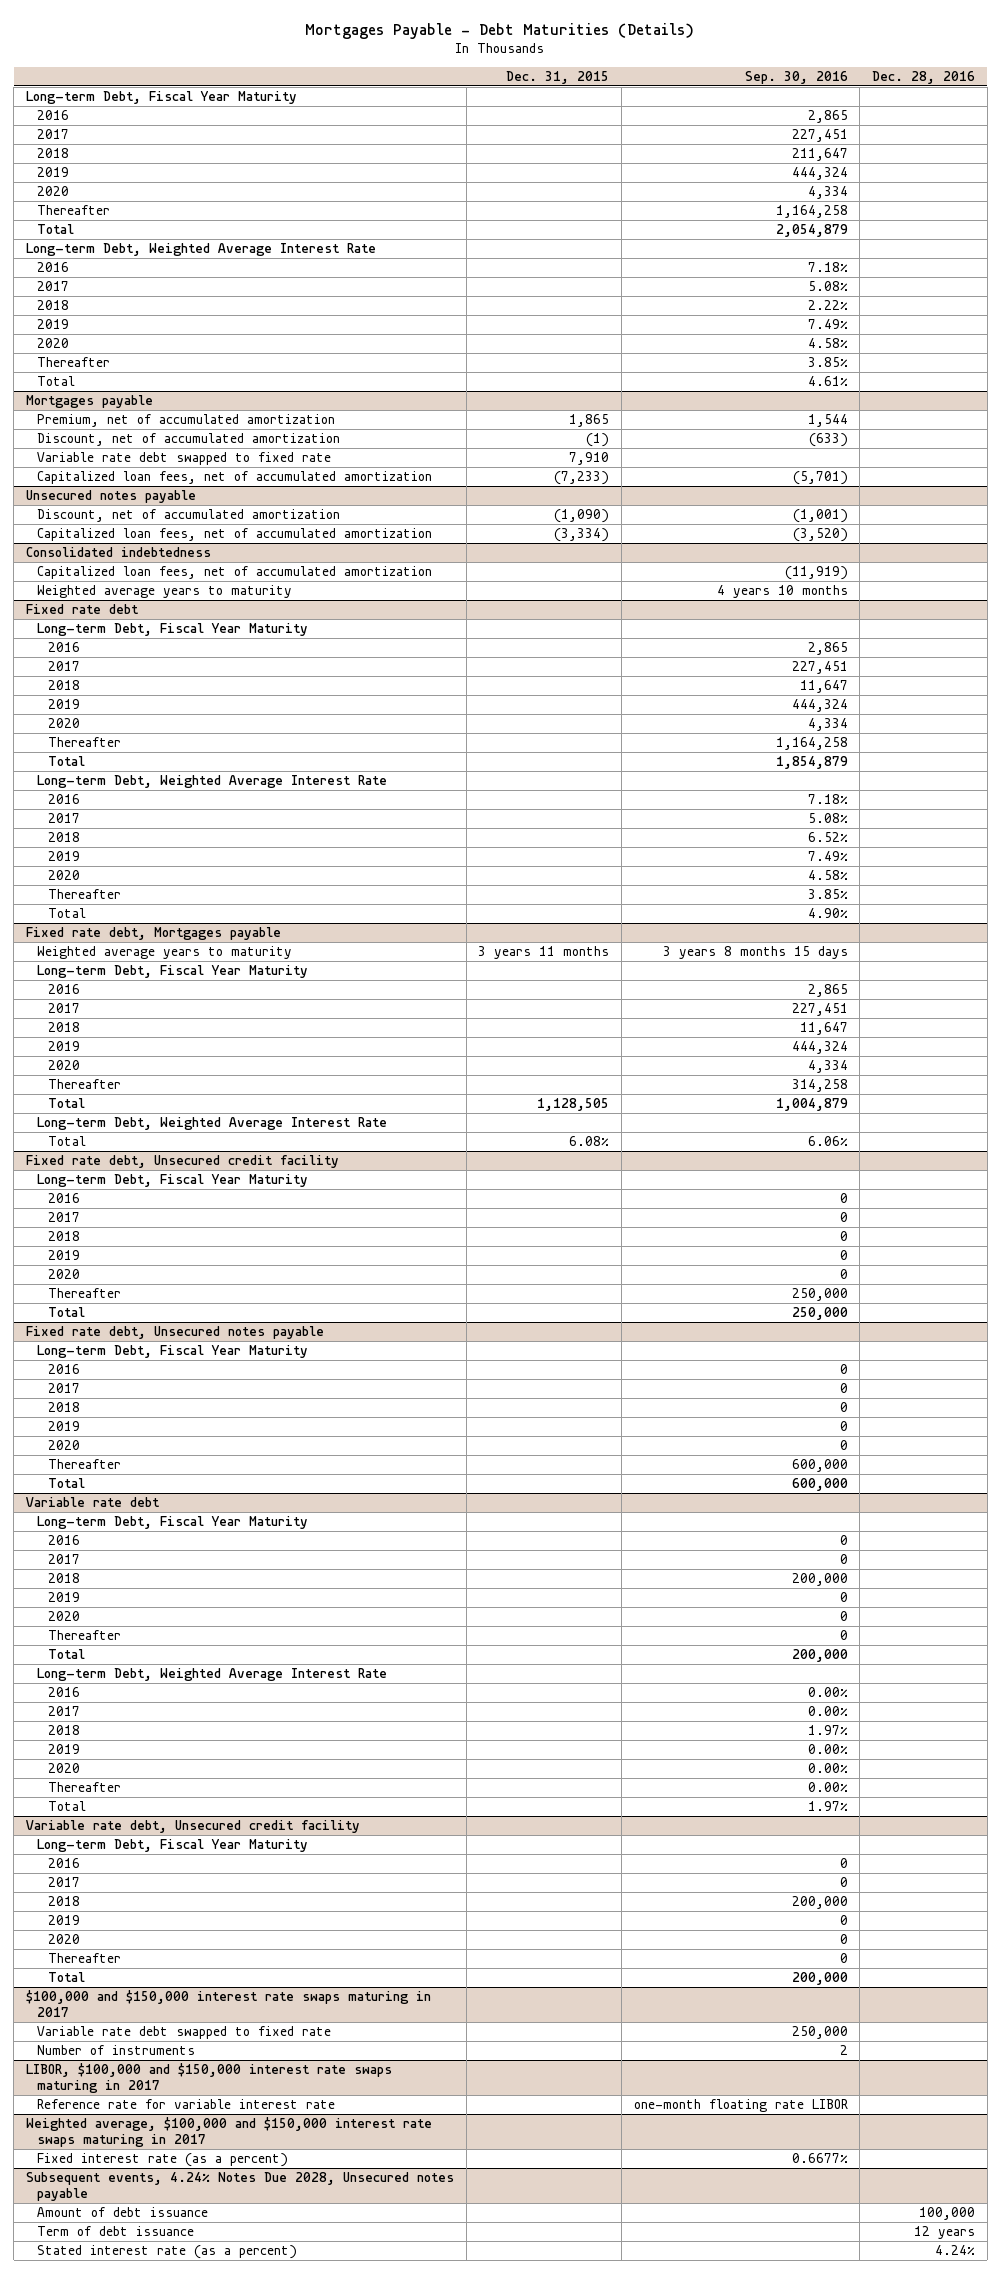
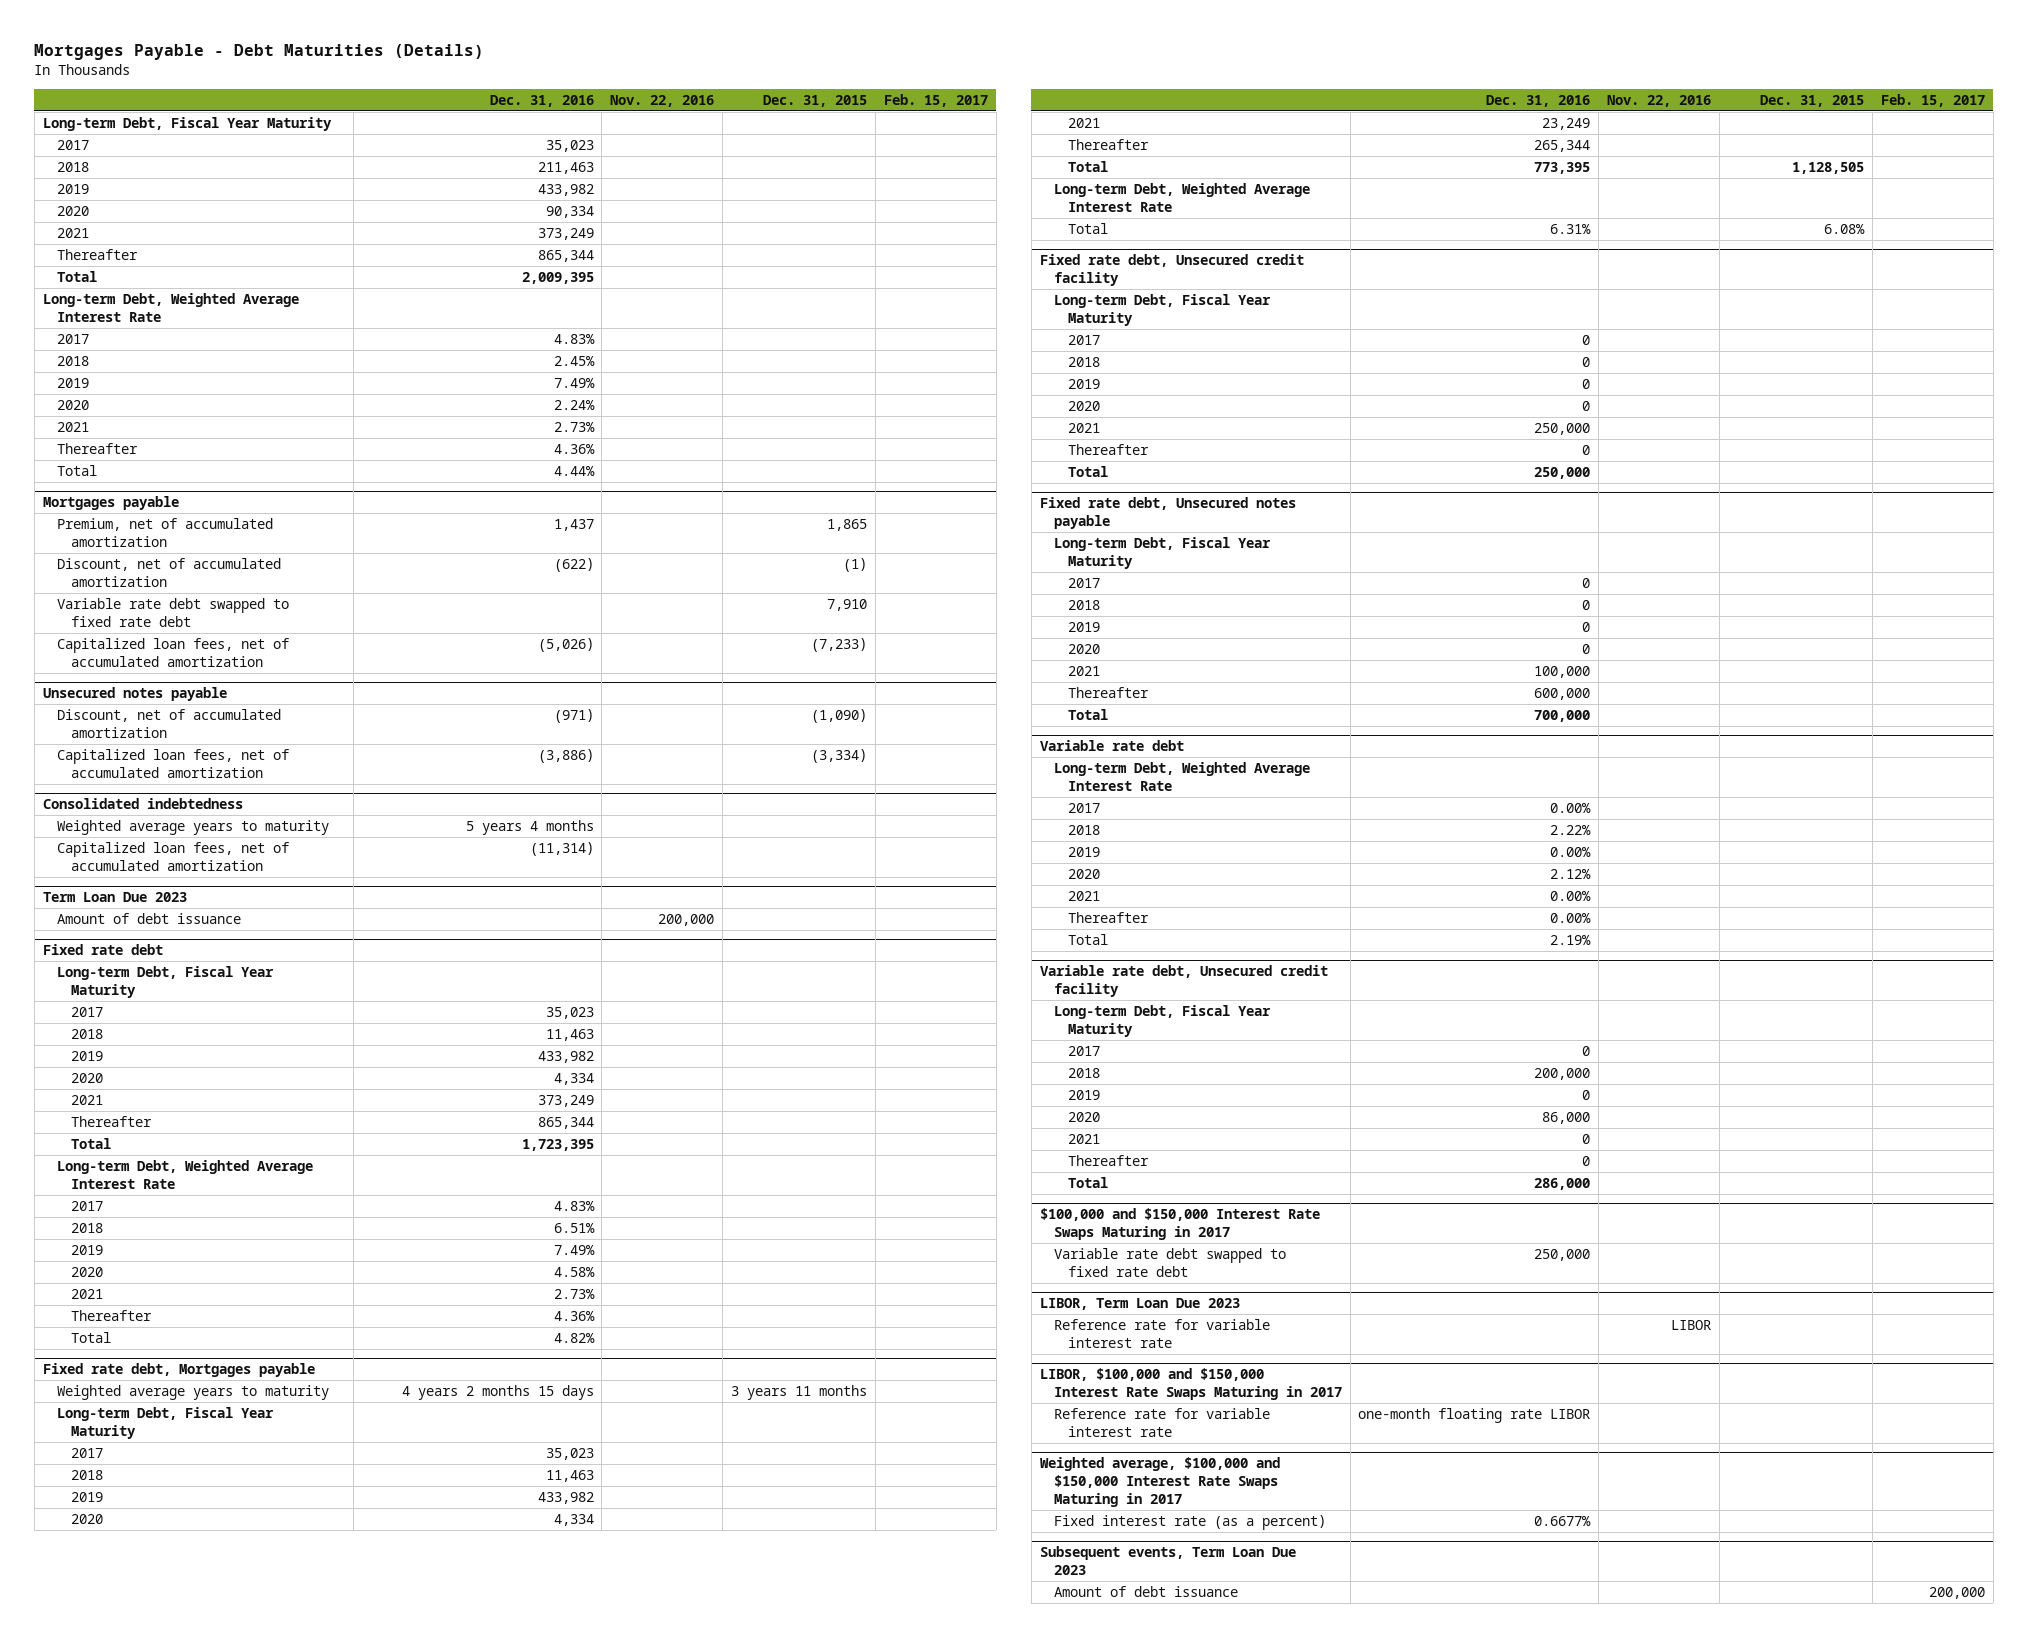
- | Dec. 31, 2015 | Sep. 30, 2016 | Dec. 28, 2016
+ | Dec. 31, 2016 | Nov. 22, 2016 | Dec. 31, 2015 | Feb. 15, 2017
- 2016 | | 2,865 |
+ 2021 | 373,249 | | |
- 2016 | | 7.18% |
+ 2021 | 2.73% | | |
@ Mortgages payable
- Variable rate debt swapped to fixed rate | 7,910 | |
+ Variable rate debt swapped to fixed rate debt | | | 7,910 |
@ Consolidated indebtedness
moved down: Capitalized loan fees, net of accumulated amortization | (11,314) | | |
+ Term Loan Due 2023
+ Amount of debt issuance | | 200,000 | |
@ Fixed rate debt
- 2016 | | 2,865 |
+ 2021 | 373,249 | | |
- 2016 | | 7.18% |
+ 2021 | 2.73% | | |
@ Fixed rate debt, Mortgages payable
- 2016 | | 2,865 |
+ 2021 | 23,249 | | |
@ Fixed rate debt, Unsecured credit facility
- 2016 | | 0 |
+ 2021 | 250,000 | | |
@ Fixed rate debt, Unsecured notes payable
- 2016 | | 0 |
+ 2021 | 100,000 | | |
@ Variable rate debt
- Long-term Debt, Fiscal Year Maturity
- 2016 | | 0 |
- 2017 | | 0 |
- 2018 | | 200,000 |
- 2019 | | 0 |
- 2020 | | 0 |
- Thereafter | | 0 |
- Total | | 200,000 |
- 2016 | | 0.00% |
+ 2021 | 0.00% | | |
@ Variable rate debt, Unsecured credit facility
- 2016 | | 0 |
+ 2021 | 0 | | |
- $100,000 and $150,000 interest rate swaps maturing in 2017
- Variable rate debt swapped to fixed rate | | 250,000 |
- Number of instruments | | 2 |
- LIBOR, $100,000 and $150,000 interest rate swaps maturing in 2017
+ $100,000 and $150,000 Interest Rate Swaps Maturing in 2017
+ Variable rate debt swapped to fixed rate debt | 250,000 | | |
+ LIBOR, Term Loan Due 2023
+ Reference rate for variable interest rate | | LIBOR | |
+ LIBOR, $100,000 and $150,000 Interest Rate Swaps Maturing in 2017
- Weighted average, $100,000 and $150,000 interest rate swaps maturing in 2017
+ Weighted average, $100,000 and $150,000 Interest Rate Swaps Maturing in 2017
- Subsequent events, 4.24% Notes Due 2028, Unsecured notes payable
- Amount of debt issuance | | | 100,000
- Term of debt issuance | | | 12 years
- Stated interest rate (as a percent) | | | 4.24%
+ Subsequent events, Term Loan Due 2023
+ Amount of debt issuance | | | | 200,000

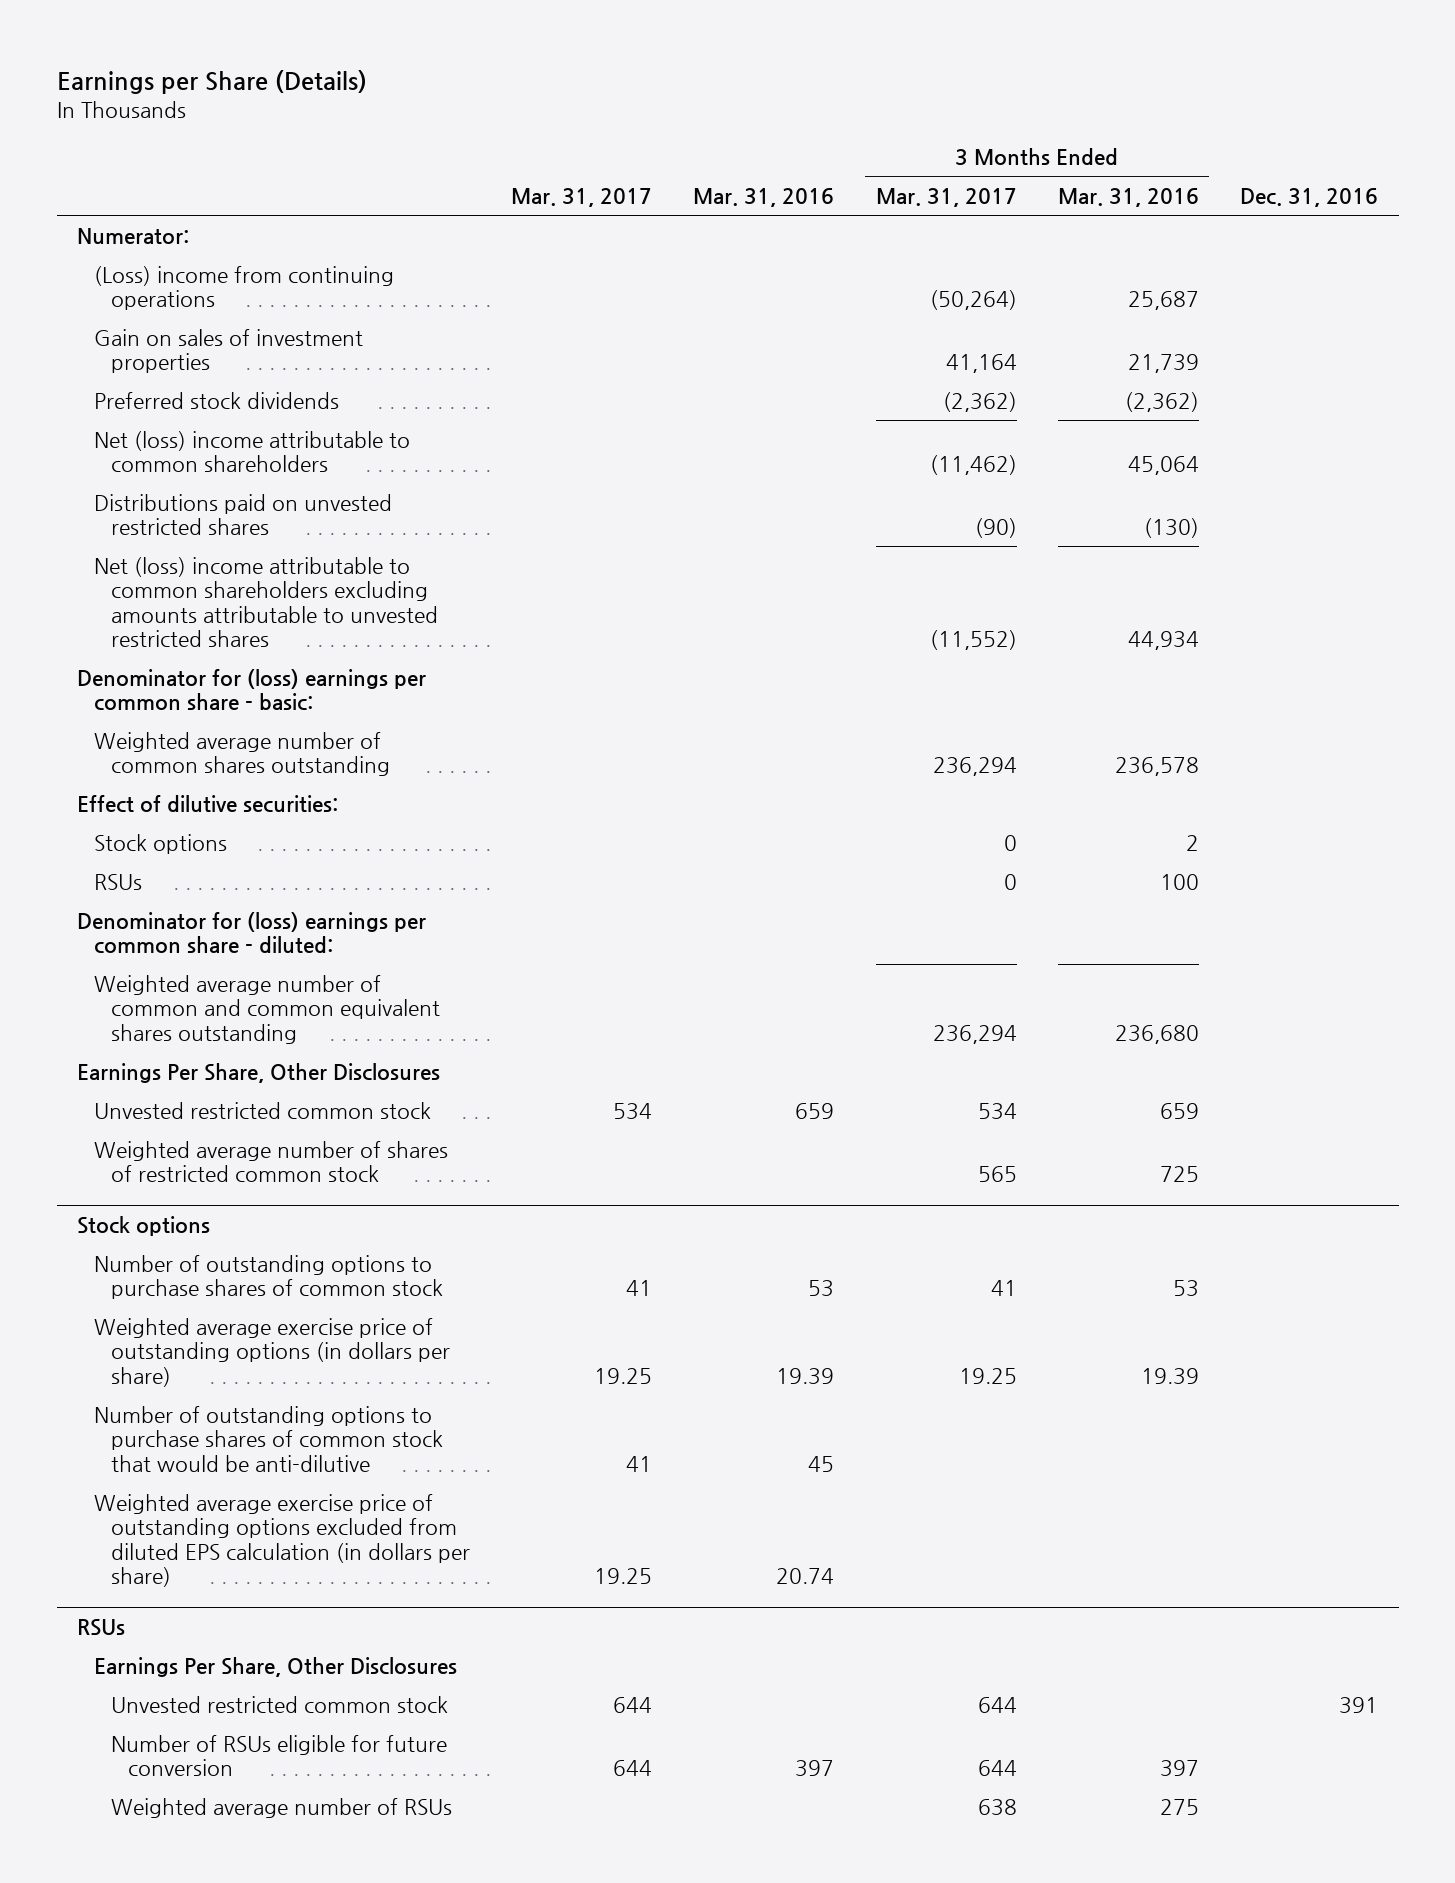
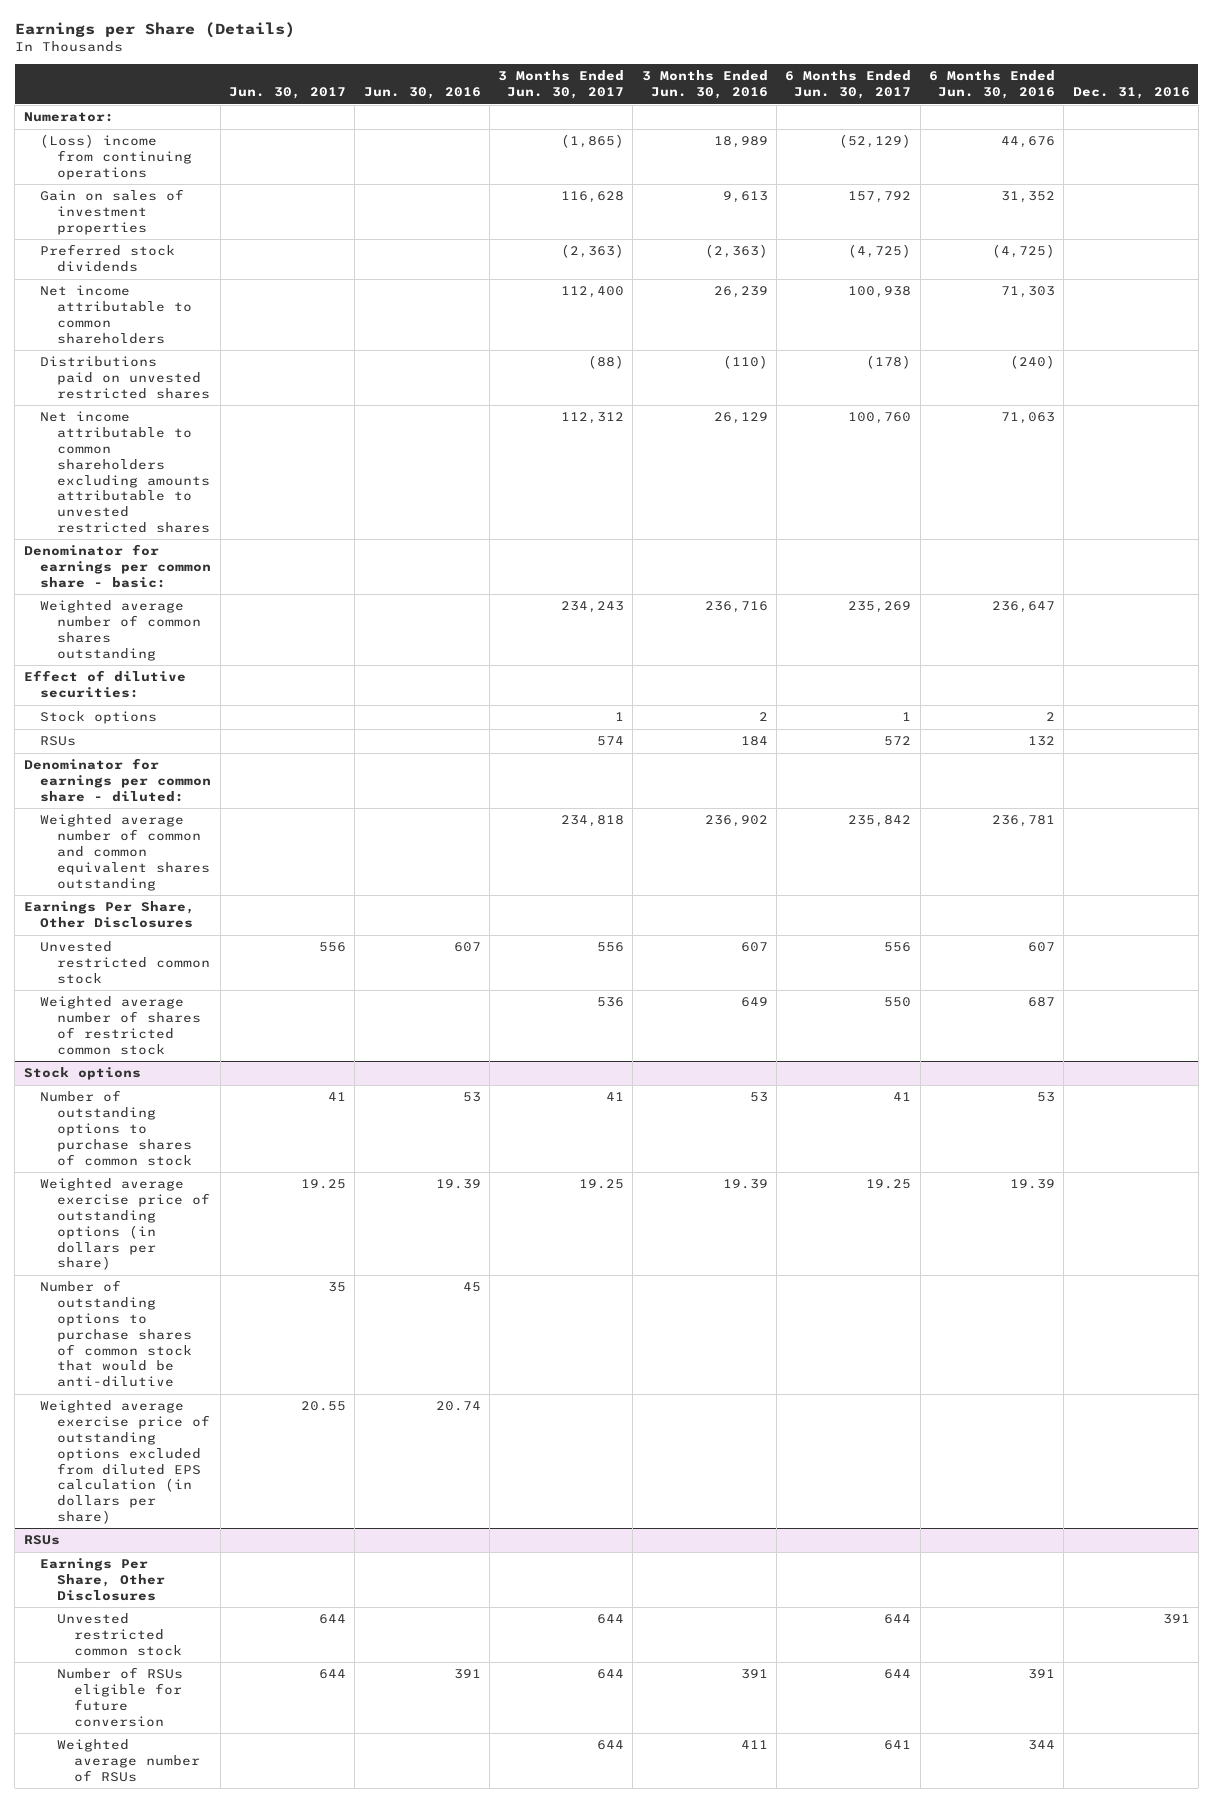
- | Mar. 31, 2017 | Mar. 31, 2016 | 3 Months Ended Mar. 31, 2017 | 3 Months Ended Mar. 31, 2016 | Dec. 31, 2016
+ | Jun. 30, 2017 | Jun. 30, 2016 | 3 Months Ended Jun. 30, 2017 | 3 Months Ended Jun. 30, 2016 | 6 Months Ended Jun. 30, 2017 | 6 Months Ended Jun. 30, 2016 | Dec. 31, 2016
- Net (loss) income attributable to common shareholders | | | (11,462) | 45,064 |
+ Net income attributable to common shareholders | | | 112,400 | 26,239 | 100,938 | 71,303 |
- Net (loss) income attributable to common shareholders excluding amounts attributable to unvested restricted shares | | | (11,552) | 44,934 |
- Denominator for (loss) earnings per common share - basic:
+ Net income attributable to common shareholders excluding amounts attributable to unvested restricted shares | | | 112,312 | 26,129 | 100,760 | 71,063 |
+ Denominator for earnings per common share - basic:
- Denominator for (loss) earnings per common share - diluted:
+ Denominator for earnings per common share - diluted:

